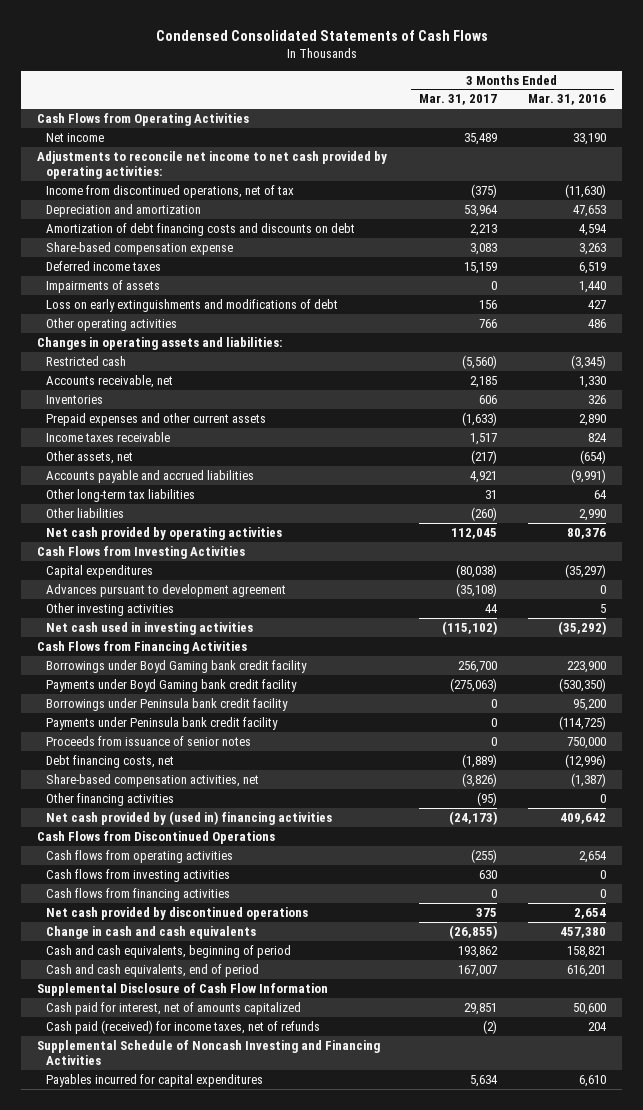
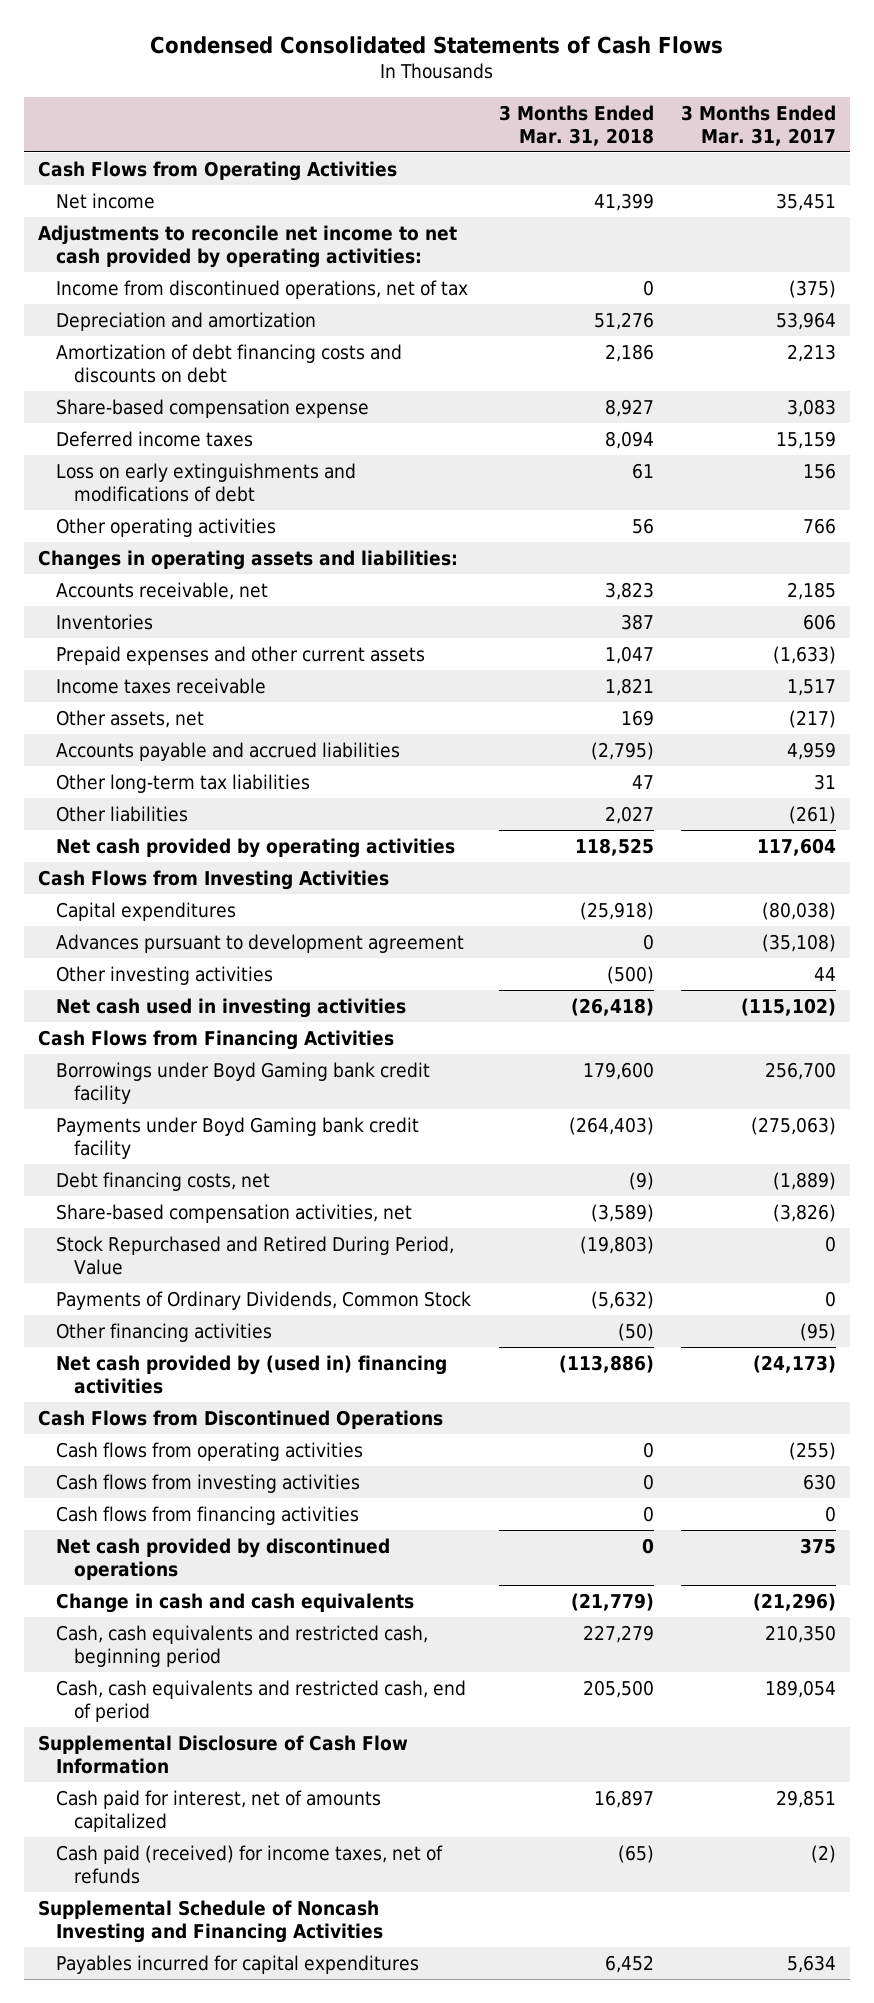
- | 3 Months Ended Mar. 31, 2017 | 3 Months Ended Mar. 31, 2016
+ | 3 Months Ended Mar. 31, 2018 | 3 Months Ended Mar. 31, 2017
- Net income | 35,489 | 33,190
+ Net income | 41,399 | 35,451
- Impairments of assets | 0 | 1,440
- Restricted cash | (5,560) | (3,345)
- Accounts payable and accrued liabilities | 4,921 | (9,991)
+ Accounts payable and accrued liabilities | (2,795) | 4,959
- Other liabilities | (260) | 2,990
- Net cash provided by operating activities | 112,045 | 80,376
+ Other liabilities | 2,027 | (261)
+ Net cash provided by operating activities | 118,525 | 117,604
- Borrowings under Peninsula bank credit facility | 0 | 95,200
- Payments under Peninsula bank credit facility | 0 | (114,725)
- Proceeds from issuance of senior notes | 0 | 750,000
+ Stock Repurchased and Retired During Period, Value | (19,803) | 0
+ Payments of Ordinary Dividends, Common Stock | (5,632) | 0
- Change in cash and cash equivalents | (26,855) | 457,380
- Cash and cash equivalents, beginning of period | 193,862 | 158,821
- Cash and cash equivalents, end of period | 167,007 | 616,201
+ Change in cash and cash equivalents | (21,779) | (21,296)
+ Cash, cash equivalents and restricted cash, beginning period | 227,279 | 210,350
+ Cash, cash equivalents and restricted cash, end of period | 205,500 | 189,054

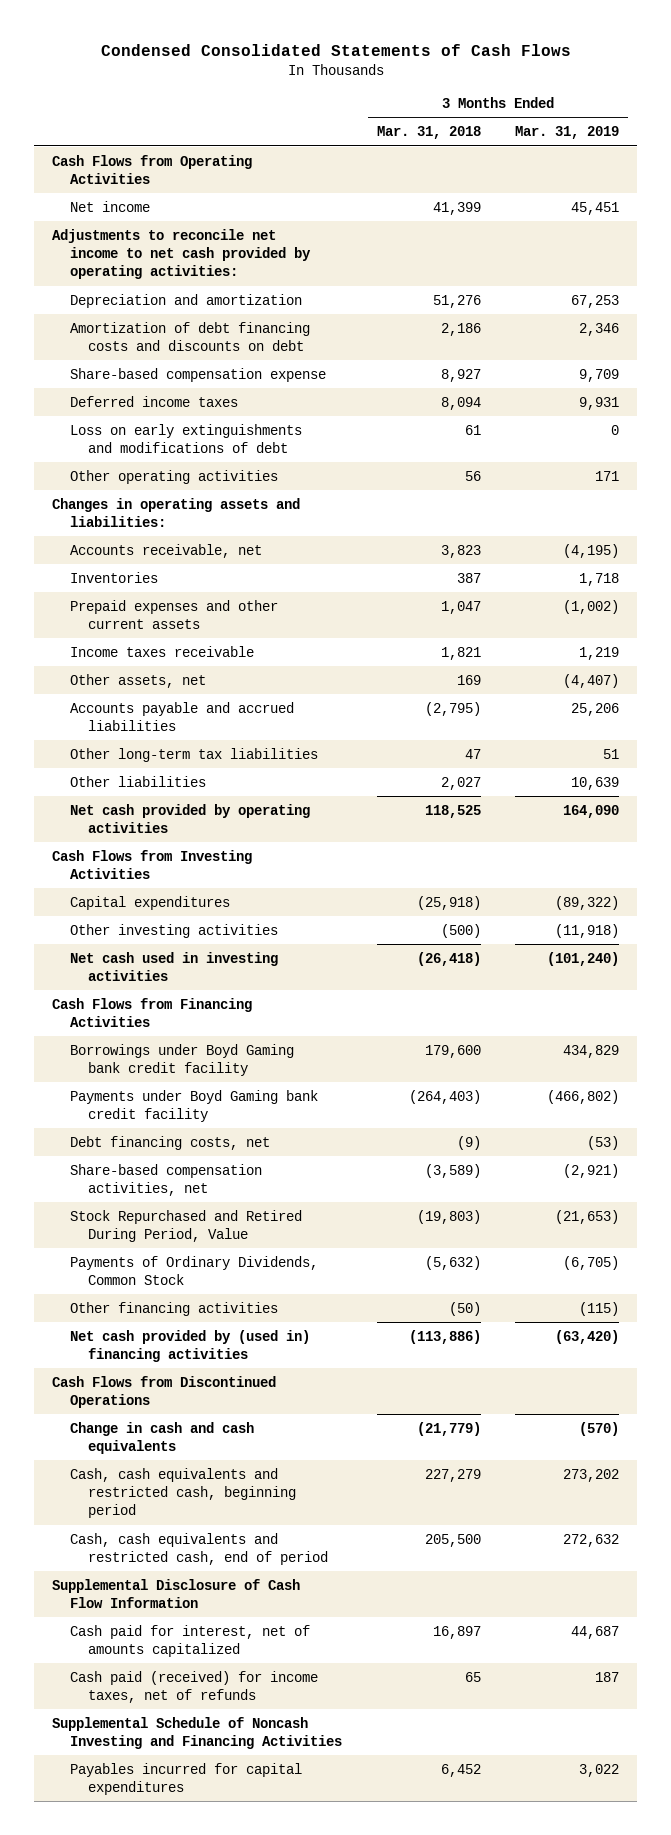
- | 3 Months Ended Mar. 31, 2018 | 3 Months Ended Mar. 31, 2017
+ | 3 Months Ended Mar. 31, 2018 | 3 Months Ended Mar. 31, 2019
- Income from discontinued operations, net of tax | 0 | (375)
- Advances pursuant to development agreement | 0 | (35,108)
- Cash flows from operating activities | 0 | (255)
- Cash flows from investing activities | 0 | 630
- Cash flows from financing activities | 0 | 0
- Net cash provided by discontinued operations | 0 | 375
- Cash paid (received) for income taxes, net of refunds | (65) | (2)
+ Cash paid (received) for income taxes, net of refunds | 65 | 187

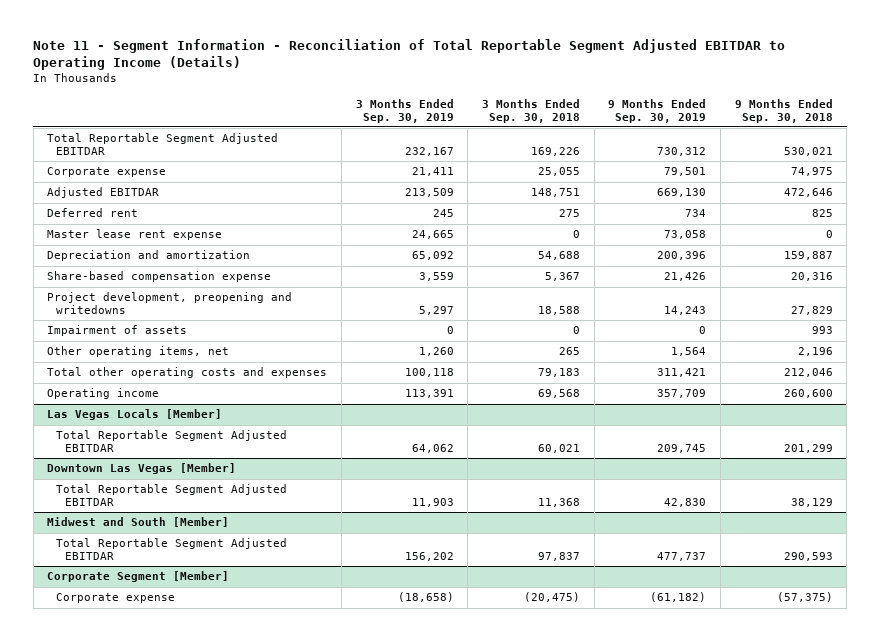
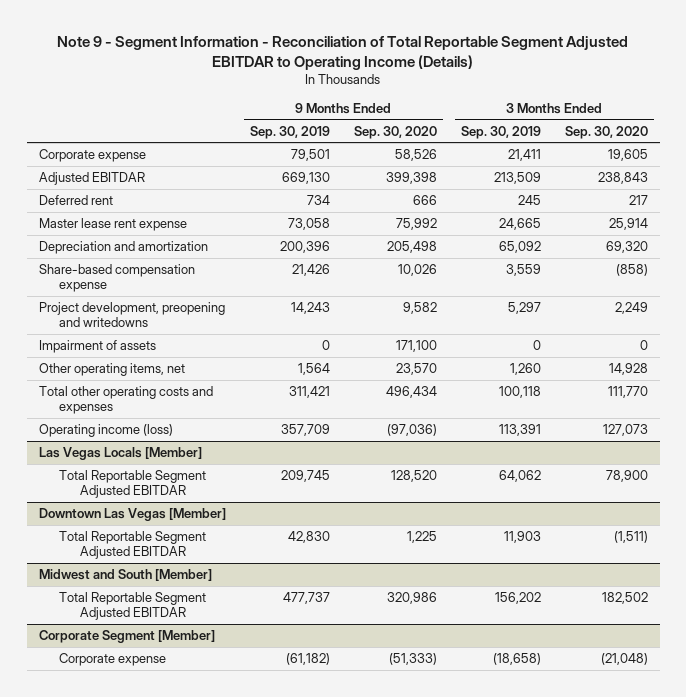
- Note 11 - Segment Information - Reconciliation of Total Reportable Segment Adjusted EBITDAR to Operating Income (Details)
+ Note 9 - Segment Information - Reconciliation of Total Reportable Segment Adjusted EBITDAR to Operating Income (Details)
- | 3 Months Ended Sep. 30, 2019 | 3 Months Ended Sep. 30, 2018 | 9 Months Ended Sep. 30, 2019 | 9 Months Ended Sep. 30, 2018
+ | 9 Months Ended Sep. 30, 2019 | 9 Months Ended Sep. 30, 2020 | 3 Months Ended Sep. 30, 2019 | 3 Months Ended Sep. 30, 2020
- Total Reportable Segment Adjusted EBITDAR | 232,167 | 169,226 | 730,312 | 530,021
- Operating income | 113,391 | 69,568 | 357,709 | 260,600
+ Operating income (loss) | 357,709 | (97,036) | 113,391 | 127,073

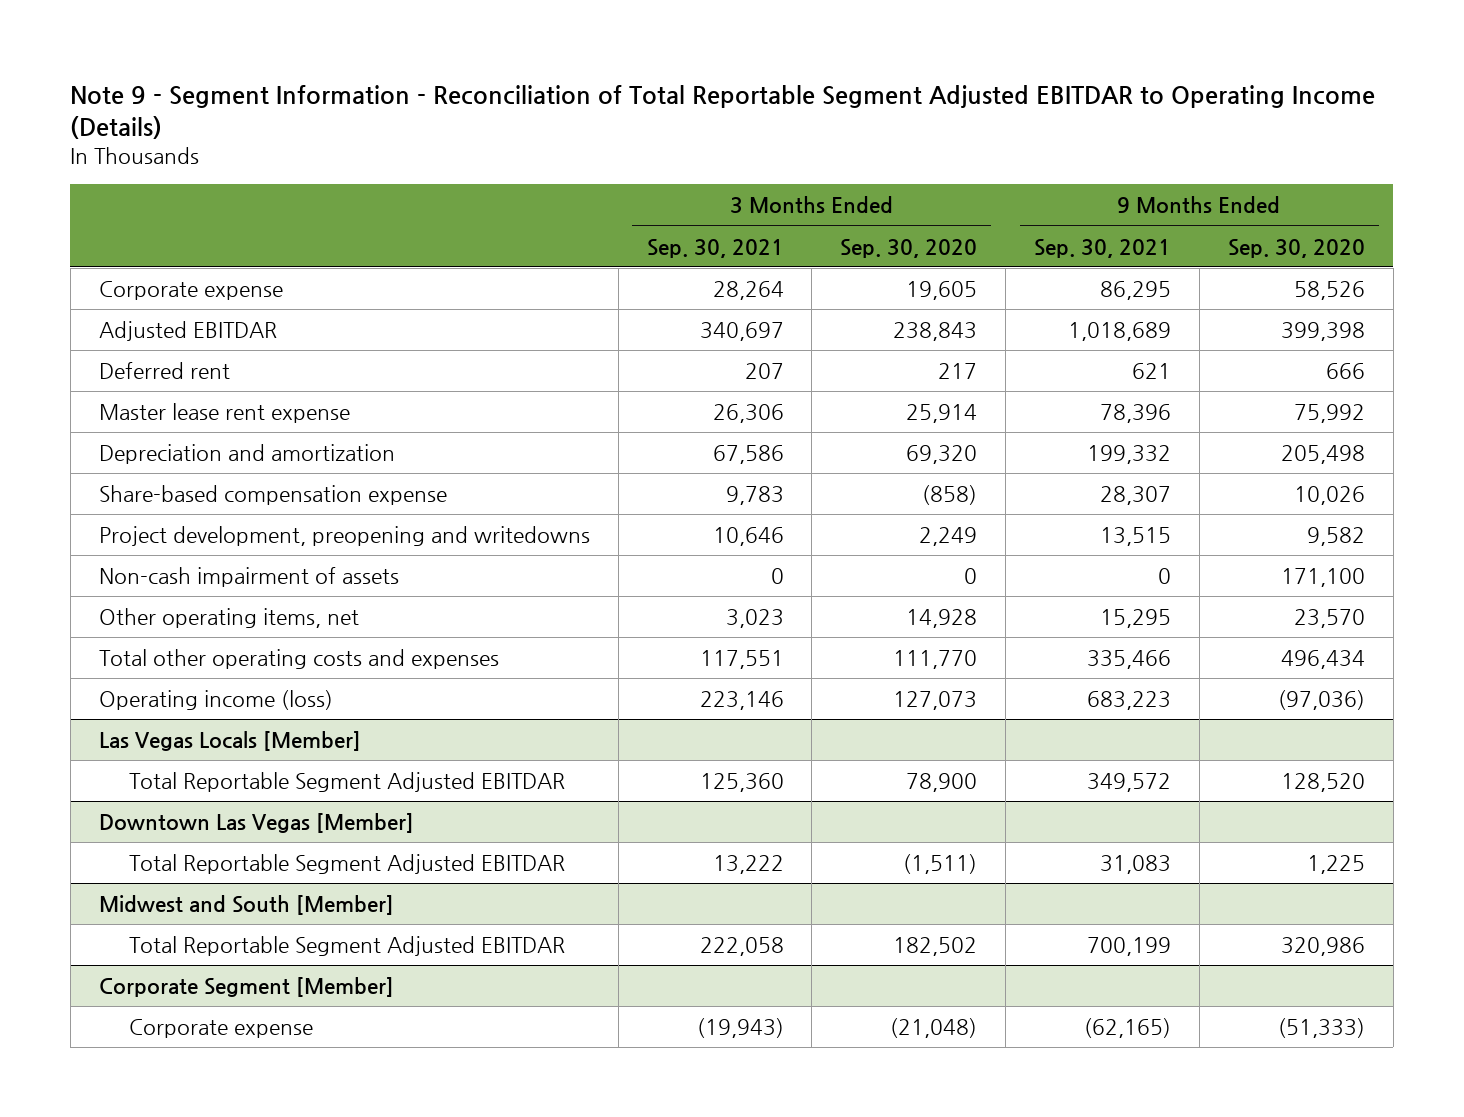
- | 9 Months Ended Sep. 30, 2019 | 9 Months Ended Sep. 30, 2020 | 3 Months Ended Sep. 30, 2019 | 3 Months Ended Sep. 30, 2020
+ | 3 Months Ended Sep. 30, 2021 | 3 Months Ended Sep. 30, 2020 | 9 Months Ended Sep. 30, 2021 | 9 Months Ended Sep. 30, 2020
- Impairment of assets | 0 | 171,100 | 0 | 0
+ Non-cash impairment of assets | 0 | 0 | 0 | 171,100

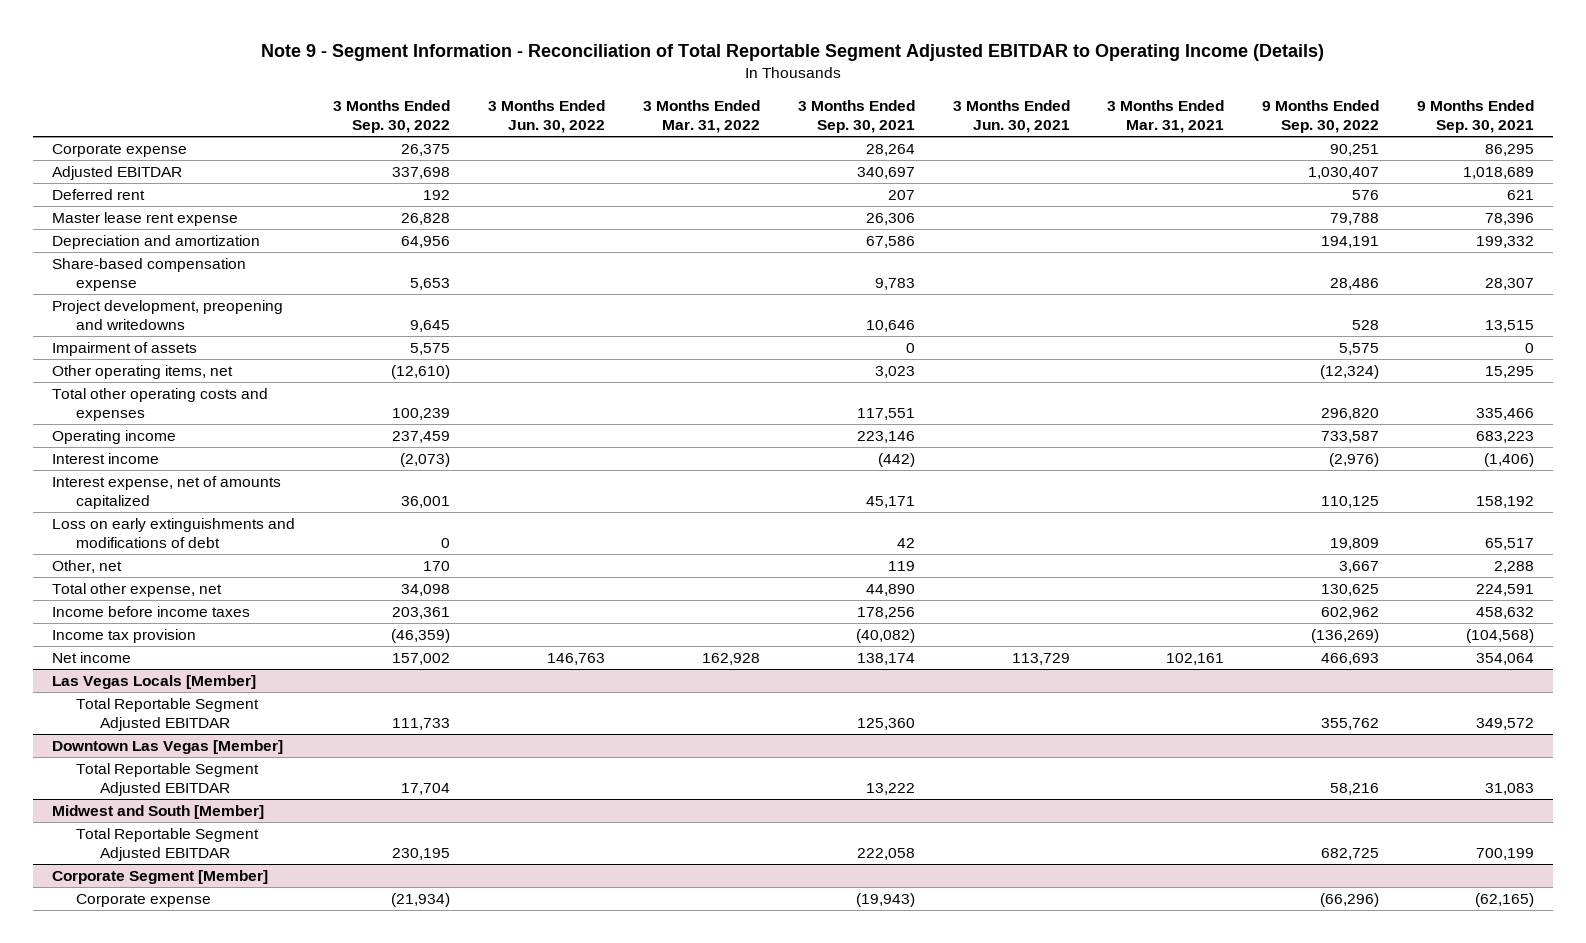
- | 3 Months Ended Sep. 30, 2021 | 3 Months Ended Sep. 30, 2020 | 9 Months Ended Sep. 30, 2021 | 9 Months Ended Sep. 30, 2020
+ | 3 Months Ended Sep. 30, 2022 | 3 Months Ended Jun. 30, 2022 | 3 Months Ended Mar. 31, 2022 | 3 Months Ended Sep. 30, 2021 | 3 Months Ended Jun. 30, 2021 | 3 Months Ended Mar. 31, 2021 | 9 Months Ended Sep. 30, 2022 | 9 Months Ended Sep. 30, 2021
- Non-cash impairment of assets | 0 | 0 | 0 | 171,100
+ Impairment of assets | 5,575 | | | 0 | | | 5,575 | 0
- Operating income (loss) | 223,146 | 127,073 | 683,223 | (97,036)
+ Operating income | 237,459 | | | 223,146 | | | 733,587 | 683,223
+ Interest income | (2,073) | | | (442) | | | (2,976) | (1,406)
+ Interest expense, net of amounts capitalized | 36,001 | | | 45,171 | | | 110,125 | 158,192
+ Loss on early extinguishments and modifications of debt | 0 | | | 42 | | | 19,809 | 65,517
+ Other, net | 170 | | | 119 | | | 3,667 | 2,288
+ Total other expense, net | 34,098 | | | 44,890 | | | 130,625 | 224,591
+ Income before income taxes | 203,361 | | | 178,256 | | | 602,962 | 458,632
+ Income tax provision | (46,359) | | | (40,082) | | | (136,269) | (104,568)
+ Net income | 157,002 | 146,763 | 162,928 | 138,174 | 113,729 | 102,161 | 466,693 | 354,064

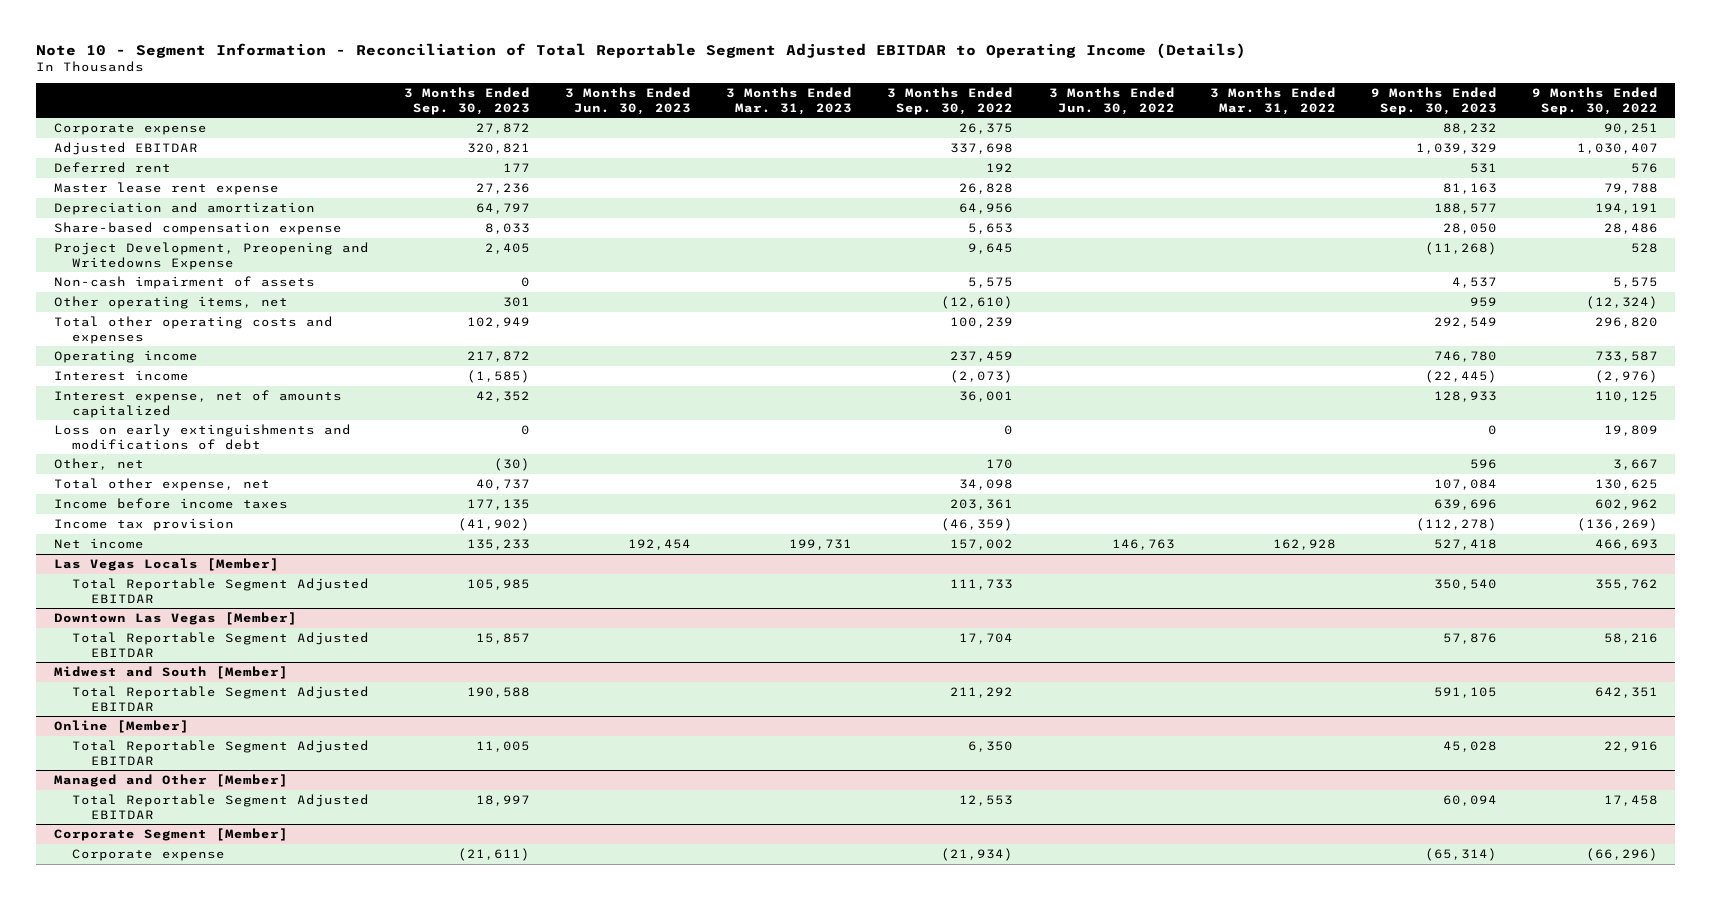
- Note 9 - Segment Information - Reconciliation of Total Reportable Segment Adjusted EBITDAR to Operating Income (Details)
+ Note 10 - Segment Information - Reconciliation of Total Reportable Segment Adjusted EBITDAR to Operating Income (Details)
- | 3 Months Ended Sep. 30, 2022 | 3 Months Ended Jun. 30, 2022 | 3 Months Ended Mar. 31, 2022 | 3 Months Ended Sep. 30, 2021 | 3 Months Ended Jun. 30, 2021 | 3 Months Ended Mar. 31, 2021 | 9 Months Ended Sep. 30, 2022 | 9 Months Ended Sep. 30, 2021
+ | 3 Months Ended Sep. 30, 2023 | 3 Months Ended Jun. 30, 2023 | 3 Months Ended Mar. 31, 2023 | 3 Months Ended Sep. 30, 2022 | 3 Months Ended Jun. 30, 2022 | 3 Months Ended Mar. 31, 2022 | 9 Months Ended Sep. 30, 2023 | 9 Months Ended Sep. 30, 2022
- Project development, preopening and writedowns | 9,645 | | | 10,646 | | | 528 | 13,515
- Impairment of assets | 5,575 | | | 0 | | | 5,575 | 0
+ Project Development, Preopening and Writedowns Expense | 2,405 | | | 9,645 | | | (11,268) | 528
+ Non-cash impairment of assets | 0 | | | 5,575 | | | 4,537 | 5,575
@ Midwest and South [Member]
- Total Reportable Segment Adjusted EBITDAR | 230,195 | | | 222,058 | | | 682,725 | 700,199
+ Total Reportable Segment Adjusted EBITDAR | 190,588 | | | 211,292 | | | 591,105 | 642,351
+ Online [Member]
+ Total Reportable Segment Adjusted EBITDAR | 11,005 | | | 6,350 | | | 45,028 | 22,916
+ Managed and Other [Member]
+ Total Reportable Segment Adjusted EBITDAR | 18,997 | | | 12,553 | | | 60,094 | 17,458

